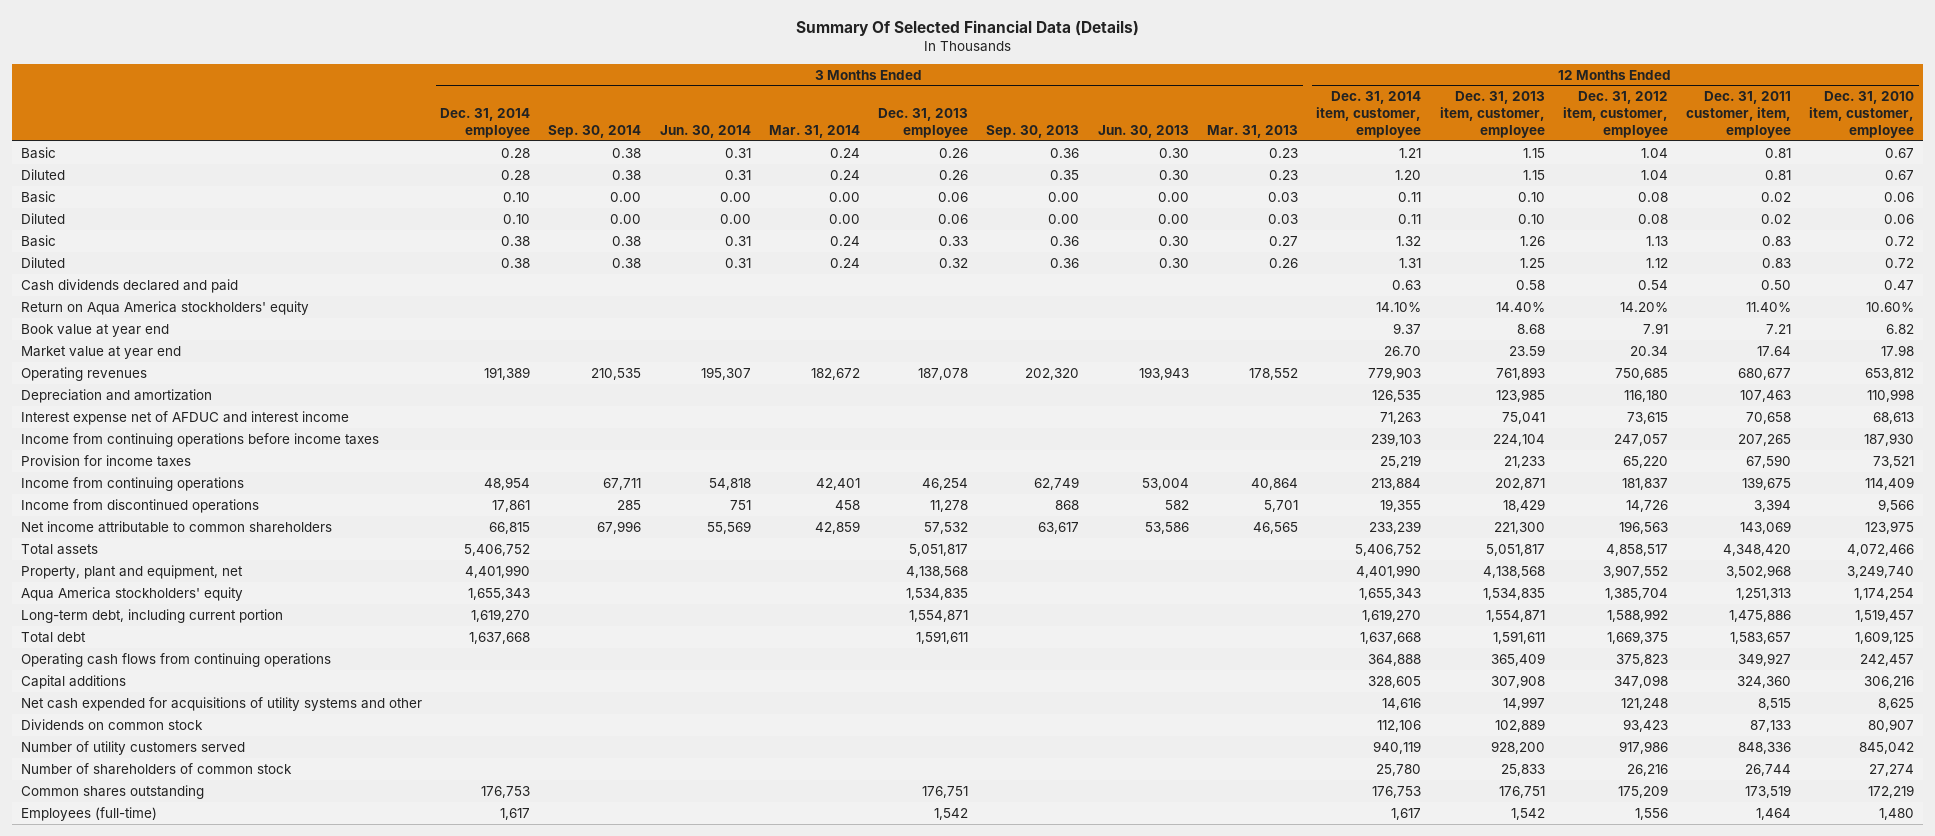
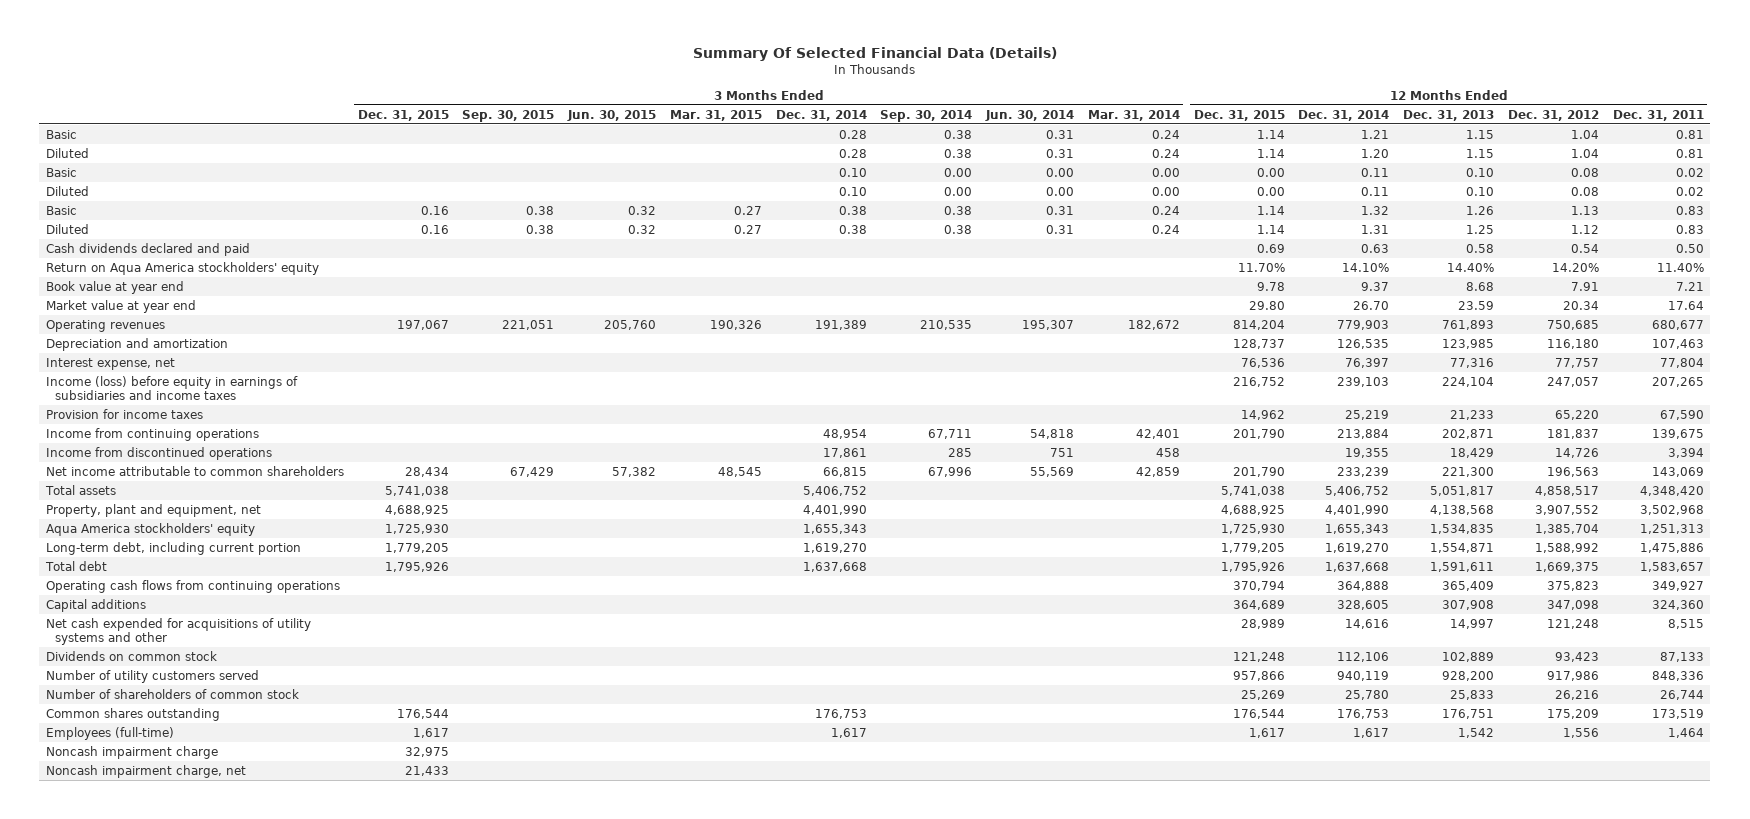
- | 3 Months Ended Dec. 31, 2014 employee | 3 Months Ended Sep. 30, 2014 | 3 Months Ended Jun. 30, 2014 | 3 Months Ended Mar. 31, 2014 | 3 Months Ended Dec. 31, 2013 employee | 3 Months Ended Sep. 30, 2013 | 3 Months Ended Jun. 30, 2013 | 3 Months Ended Mar. 31, 2013 | 12 Months Ended Dec. 31, 2014 item, customer, employee | 12 Months Ended Dec. 31, 2013 item, customer, employee | 12 Months Ended Dec. 31, 2012 item, customer, employee | 12 Months Ended Dec. 31, 2011 customer, item, employee | 12 Months Ended Dec. 31, 2010 item, customer, employee
+ | 3 Months Ended Dec. 31, 2015 | 3 Months Ended Sep. 30, 2015 | 3 Months Ended Jun. 30, 2015 | 3 Months Ended Mar. 31, 2015 | 3 Months Ended Dec. 31, 2014 | 3 Months Ended Sep. 30, 2014 | 3 Months Ended Jun. 30, 2014 | 3 Months Ended Mar. 31, 2014 | 12 Months Ended Dec. 31, 2015 | 12 Months Ended Dec. 31, 2014 | 12 Months Ended Dec. 31, 2013 | 12 Months Ended Dec. 31, 2012 | 12 Months Ended Dec. 31, 2011
- Interest expense net of AFDUC and interest income | | | | | | | | | 71,263 | 75,041 | 73,615 | 70,658 | 68,613
- Income from continuing operations before income taxes | | | | | | | | | 239,103 | 224,104 | 247,057 | 207,265 | 187,930
+ Interest expense, net | | | | | | | | | 76,536 | 76,397 | 77,316 | 77,757 | 77,804
+ Income (loss) before equity in earnings of subsidiaries and income taxes | | | | | | | | | 216,752 | 239,103 | 224,104 | 247,057 | 207,265
+ Noncash impairment charge | 32,975 | | | | | | | | | | | |
+ Noncash impairment charge, net | 21,433 | | | | | | | | | | | |

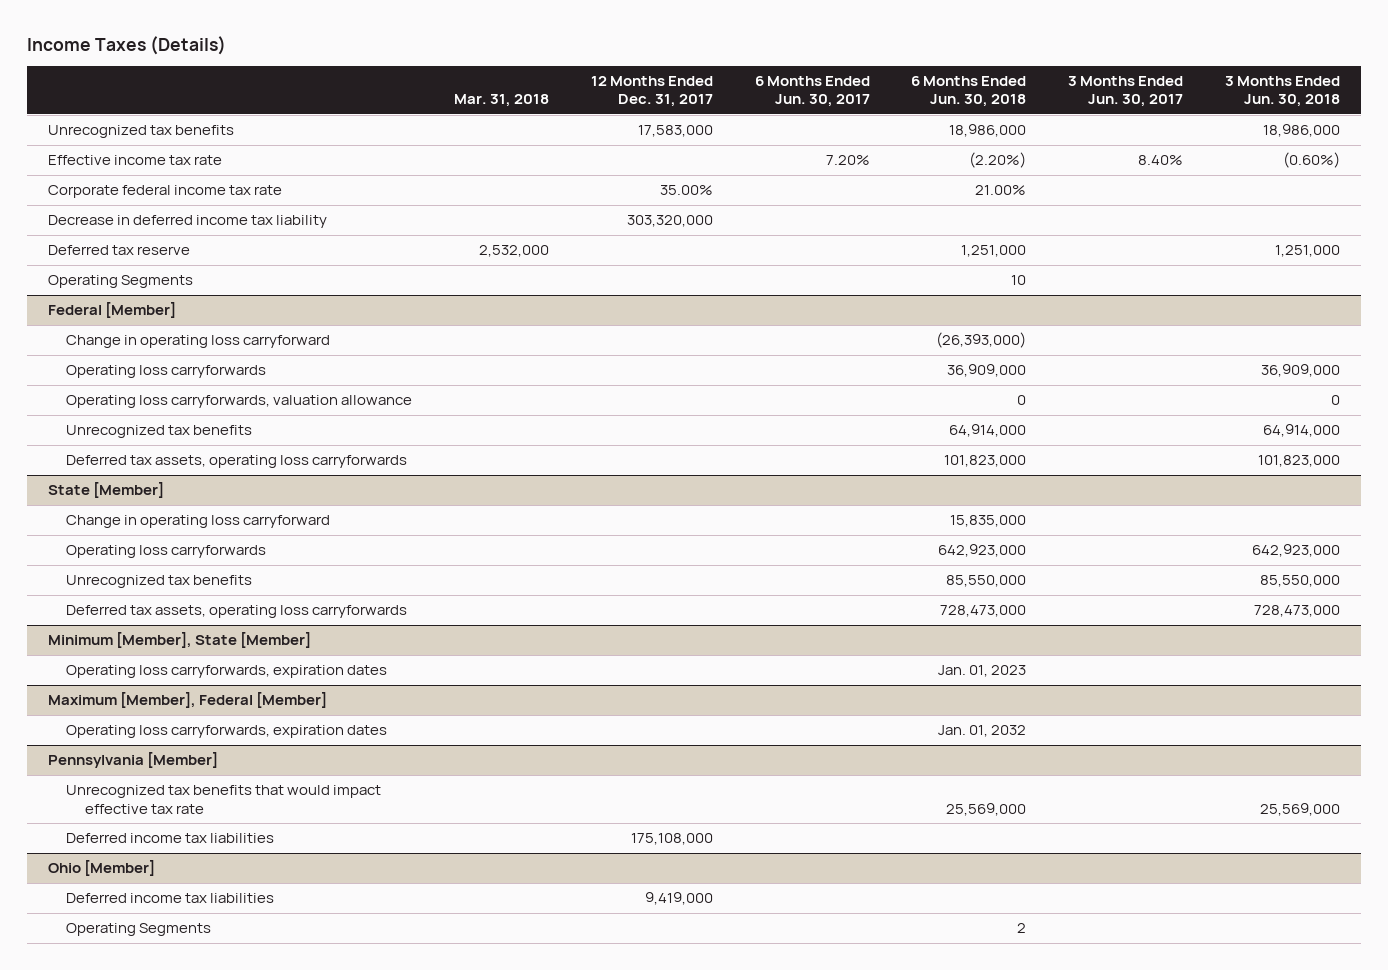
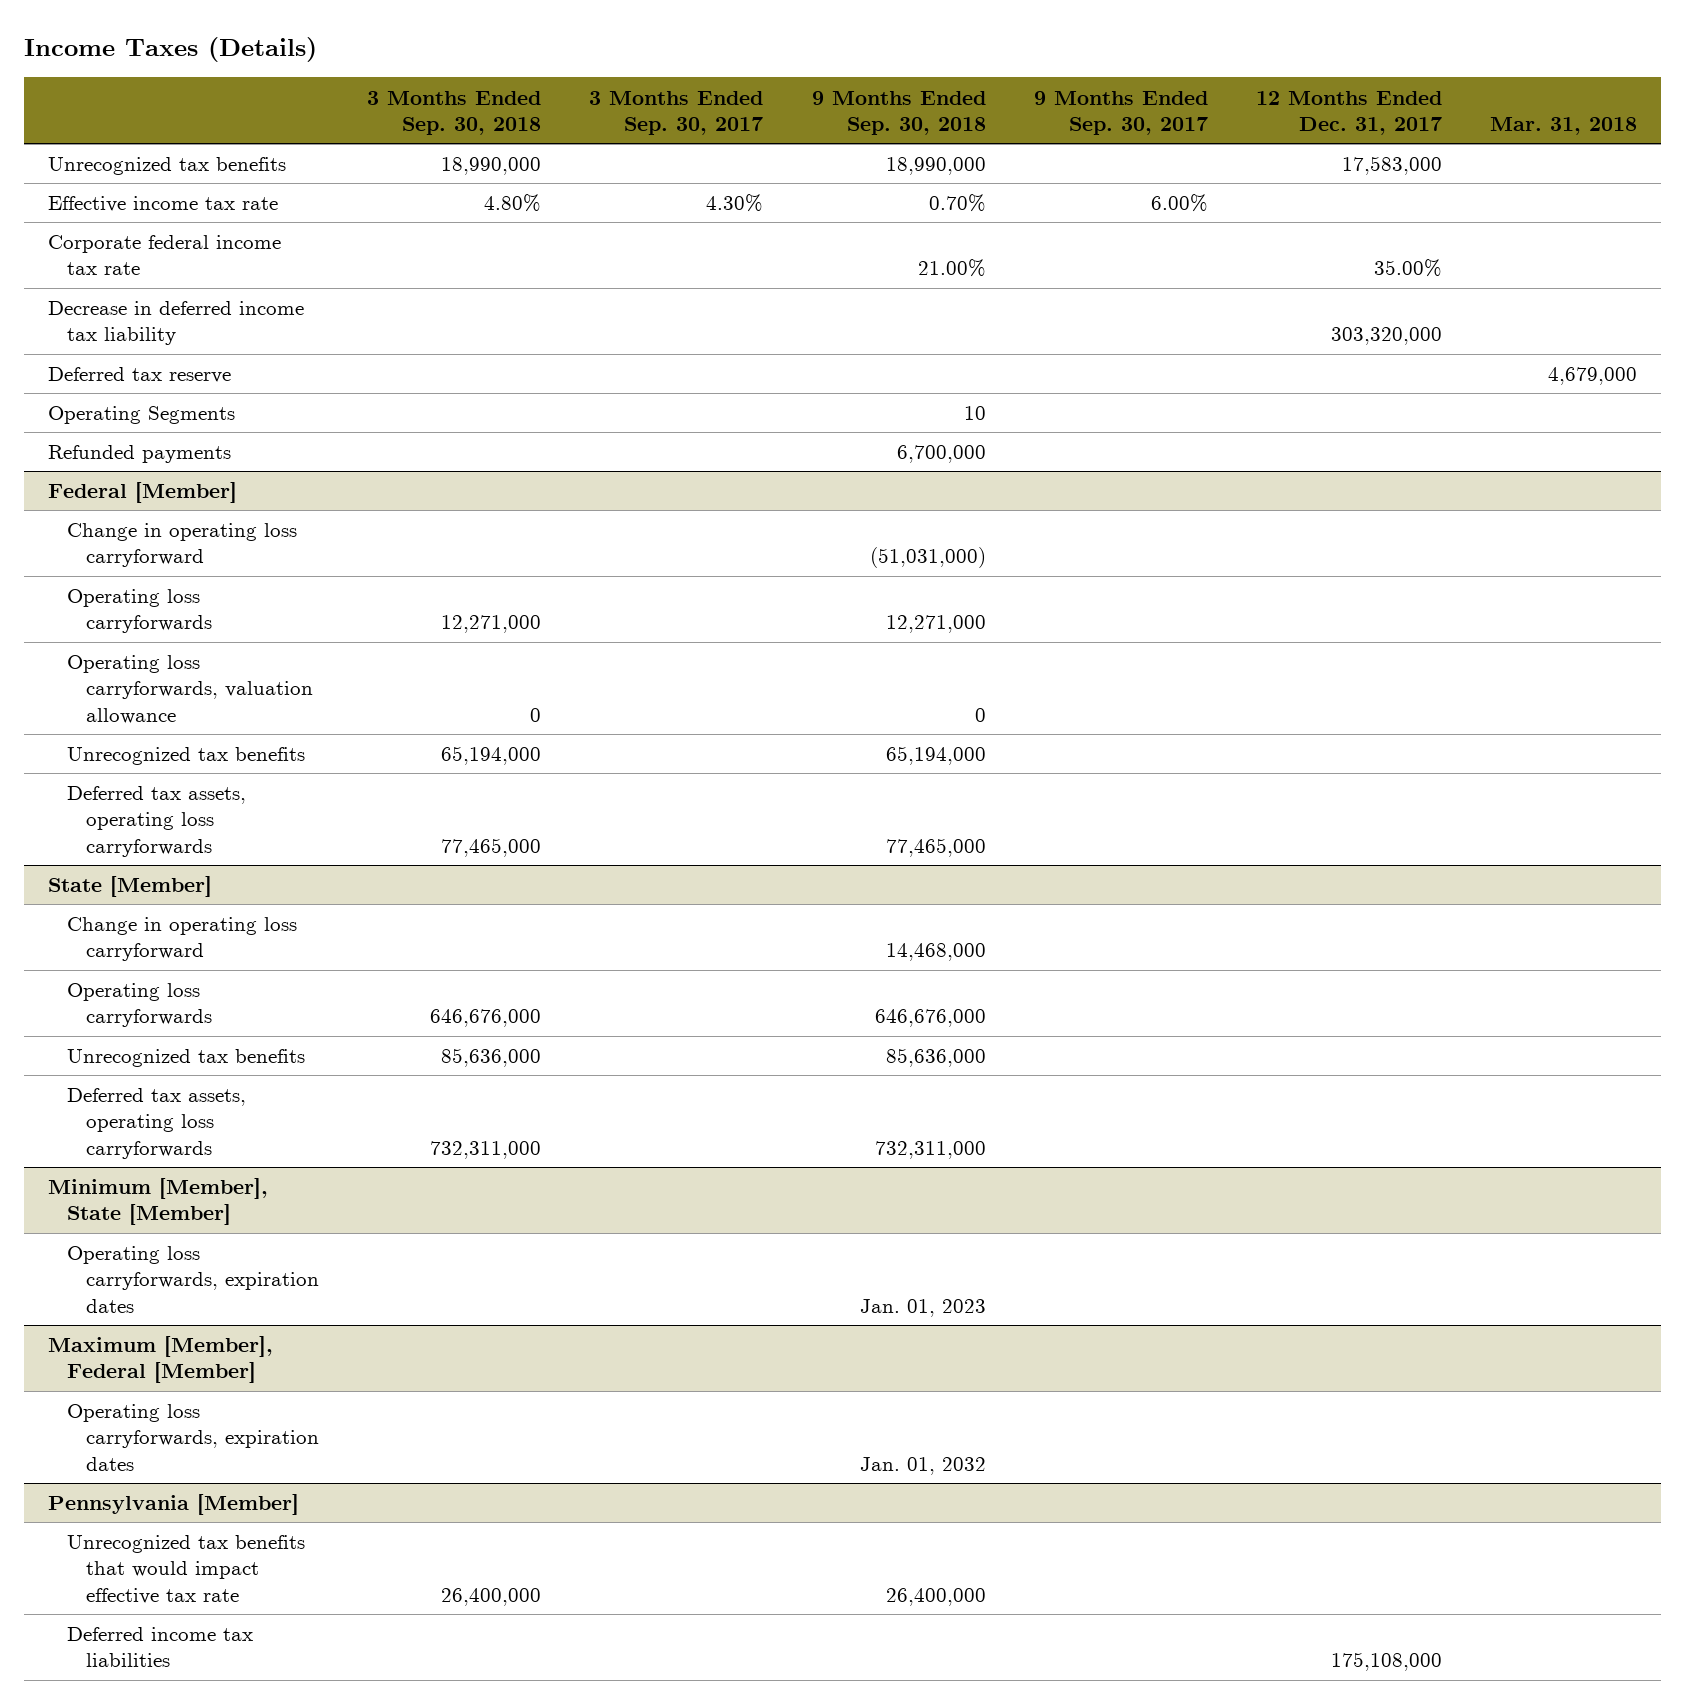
- | Mar. 31, 2018 | 12 Months Ended Dec. 31, 2017 | 6 Months Ended Jun. 30, 2017 | 6 Months Ended Jun. 30, 2018 | 3 Months Ended Jun. 30, 2017 | 3 Months Ended Jun. 30, 2018
+ | 3 Months Ended Sep. 30, 2018 | 3 Months Ended Sep. 30, 2017 | 9 Months Ended Sep. 30, 2018 | 9 Months Ended Sep. 30, 2017 | 12 Months Ended Dec. 31, 2017 | Mar. 31, 2018
- Deferred tax reserve | 2,532,000 | | | 1,251,000 | | 1,251,000
+ Deferred tax reserve | | | | | | 4,679,000
+ Refunded payments | | | 6,700,000 | | |
- Ohio [Member]
- Deferred income tax liabilities | | 9,419,000 | | | |
- Operating Segments | | | | 2 | |

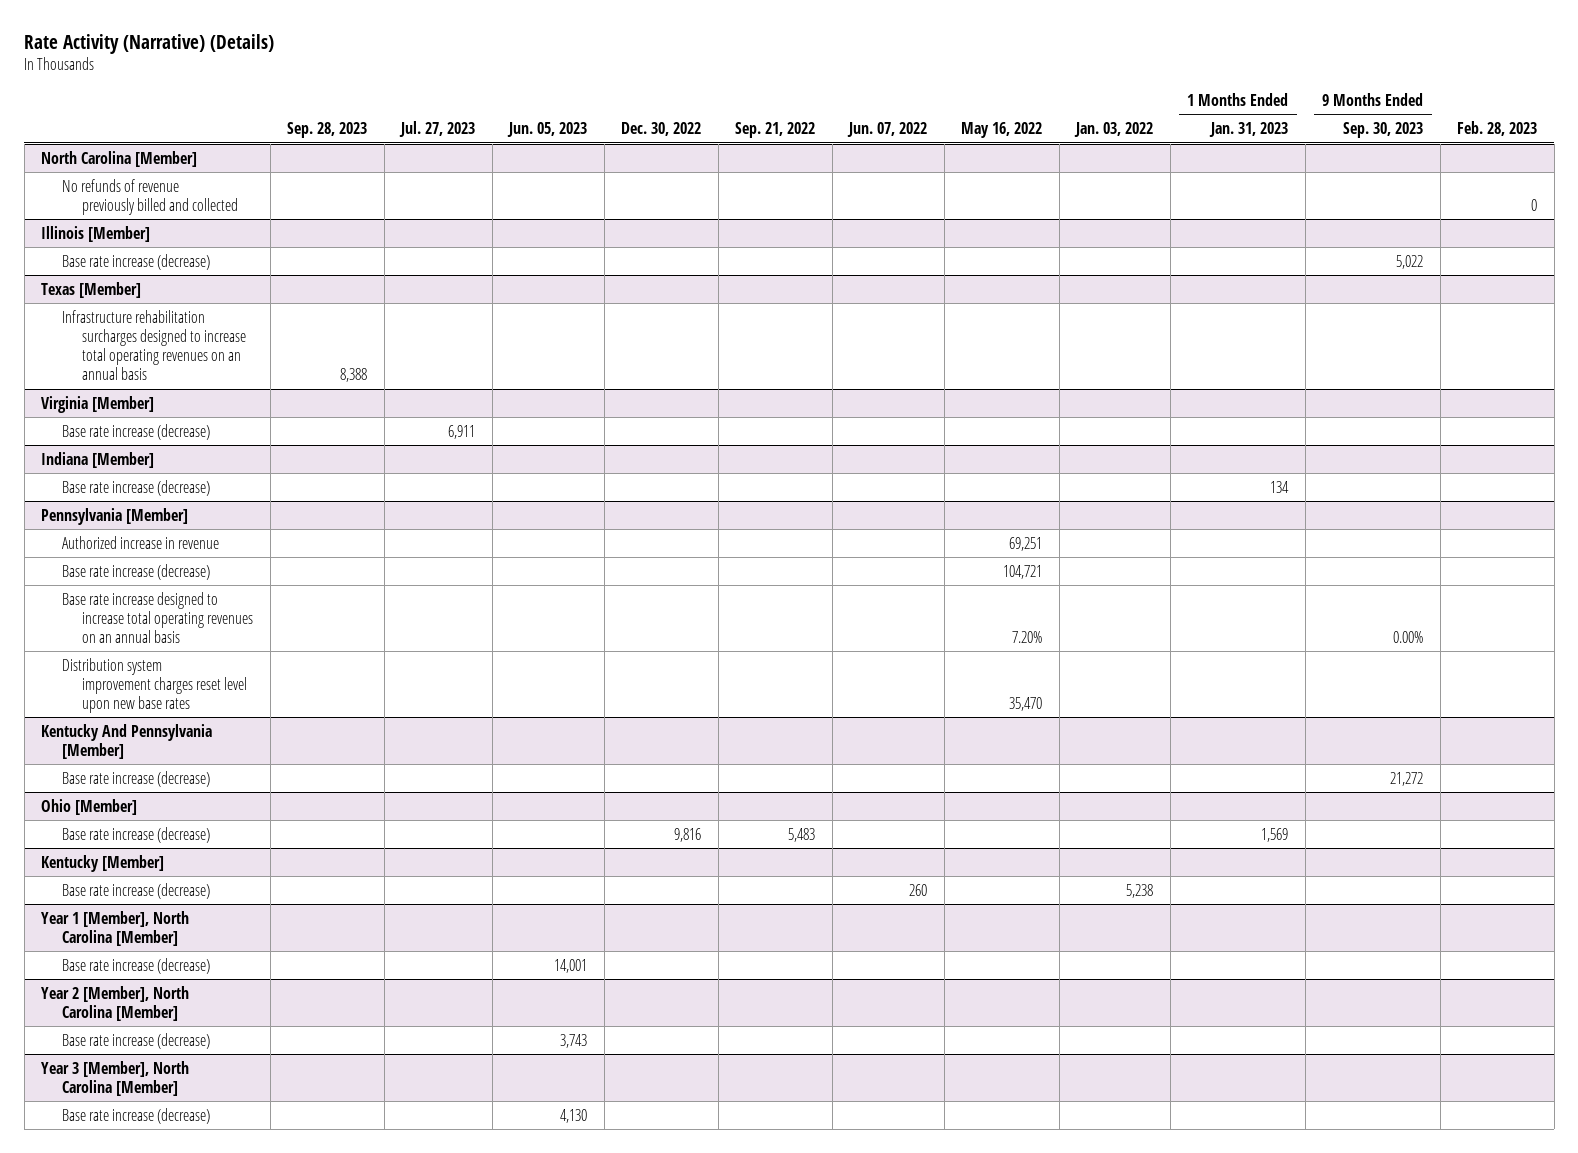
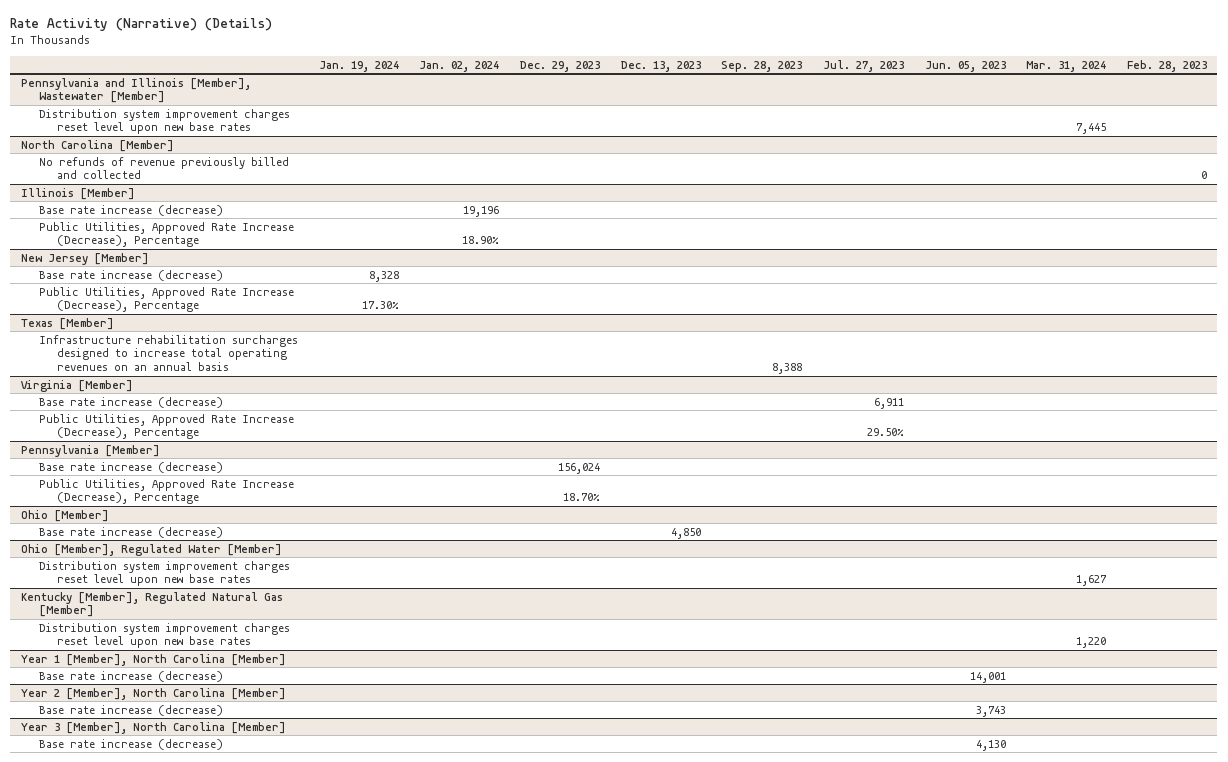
- | Sep. 28, 2023 | Jul. 27, 2023 | Jun. 05, 2023 | Dec. 30, 2022 | Sep. 21, 2022 | Jun. 07, 2022 | May 16, 2022 | Jan. 03, 2022 | 1 Months Ended Jan. 31, 2023 | 9 Months Ended Sep. 30, 2023 | Feb. 28, 2023
+ | Jan. 19, 2024 | Jan. 02, 2024 | Dec. 29, 2023 | Dec. 13, 2023 | Sep. 28, 2023 | Jul. 27, 2023 | Jun. 05, 2023 | Mar. 31, 2024 | Feb. 28, 2023
+ Pennsylvania and Illinois [Member], Wastewater [Member]
+ Distribution system improvement charges reset level upon new base rates | | | | | | | | 7,445 |
@ Illinois [Member]
+ Public Utilities, Approved Rate Increase (Decrease), Percentage | | 18.90% | | | | | | |
+ New Jersey [Member]
+ Base rate increase (decrease) | 8,328 | | | | | | | |
+ Public Utilities, Approved Rate Increase (Decrease), Percentage | 17.30% | | | | | | | |
- Indiana [Member]
- Base rate increase (decrease) | | | | | | | | | 134 | |
@ Virginia [Member]
+ Public Utilities, Approved Rate Increase (Decrease), Percentage | | | | | | 29.50% | | |
@ Pennsylvania [Member]
- Authorized increase in revenue | | | | | | | 69,251 | | | |
- Base rate increase designed to increase total operating revenues on an annual basis | | | | | | | 7.20% | | | 0.00% |
- Distribution system improvement charges reset level upon new base rates | | | | | | | 35,470 | | | |
- Kentucky And Pennsylvania [Member]
- Base rate increase (decrease) | | | | | | | | | | 21,272 |
@ Pennsylvania [Member]
+ Public Utilities, Approved Rate Increase (Decrease), Percentage | | | 18.70% | | | | | |
- Kentucky [Member]
- Base rate increase (decrease) | | | | | | 260 | | 5,238 | | |
+ Ohio [Member], Regulated Water [Member]
+ Distribution system improvement charges reset level upon new base rates | | | | | | | | 1,627 |
+ Kentucky [Member], Regulated Natural Gas [Member]
+ Distribution system improvement charges reset level upon new base rates | | | | | | | | 1,220 |

